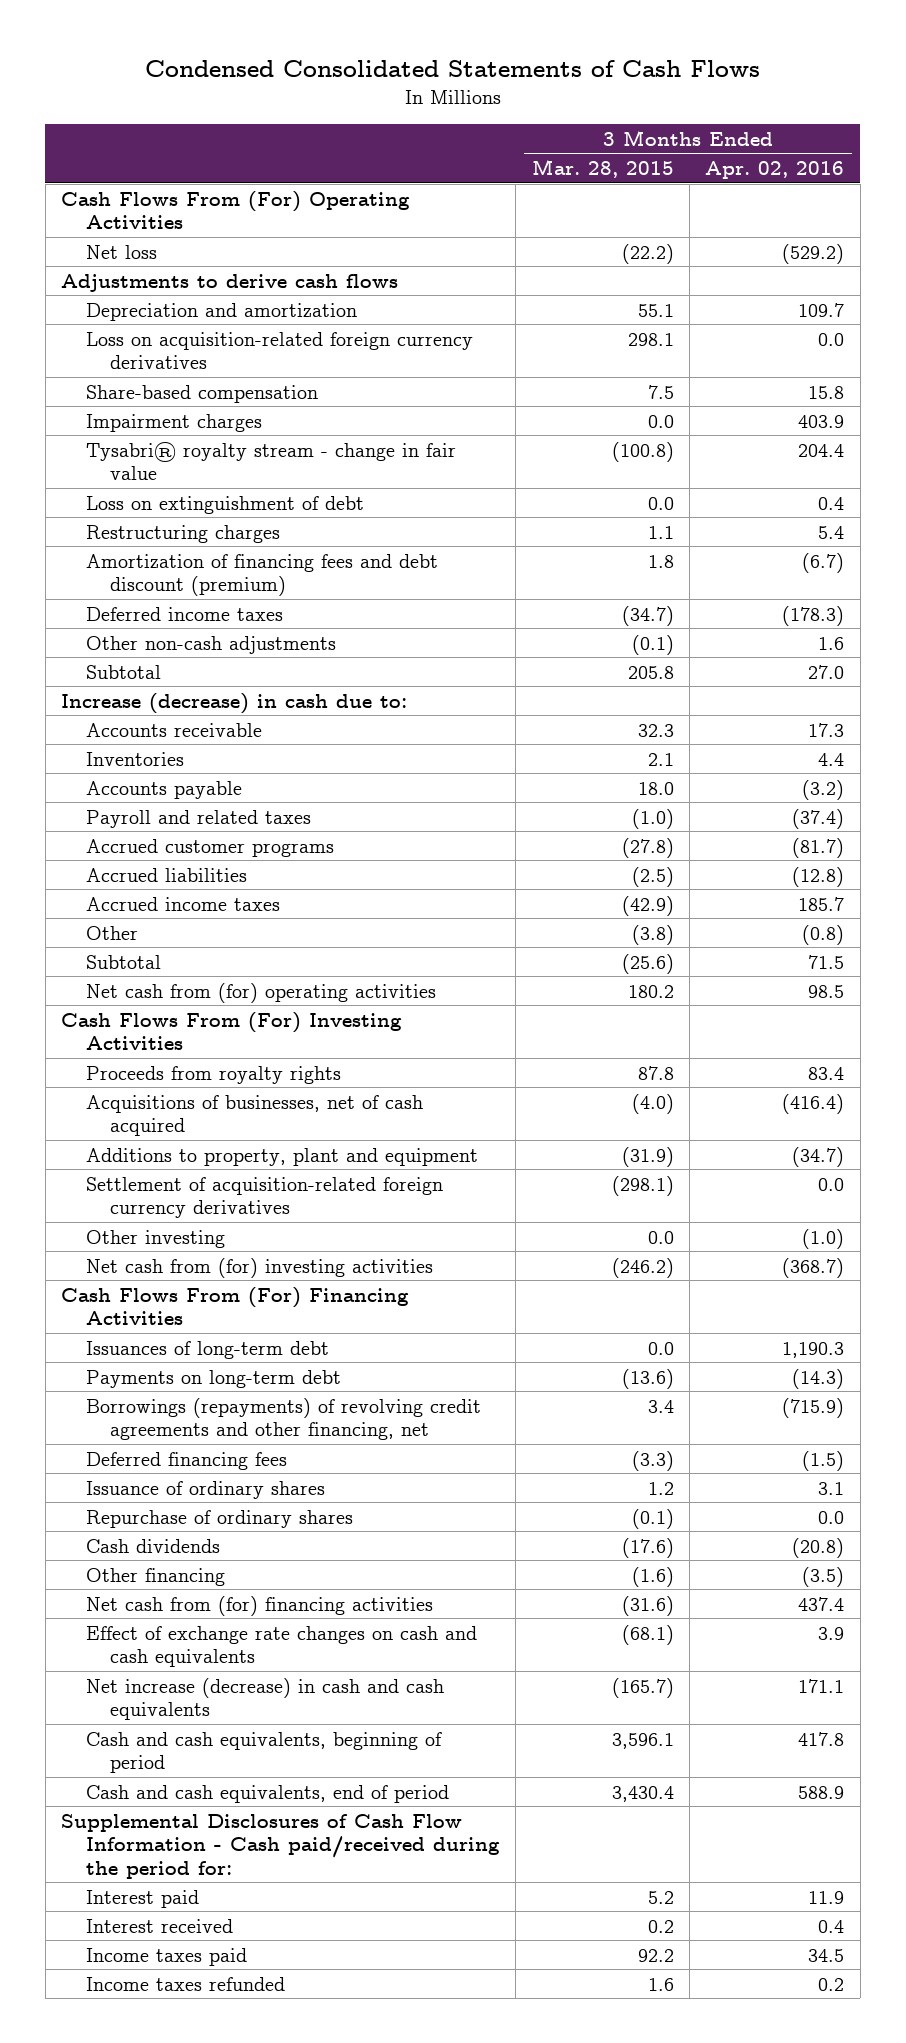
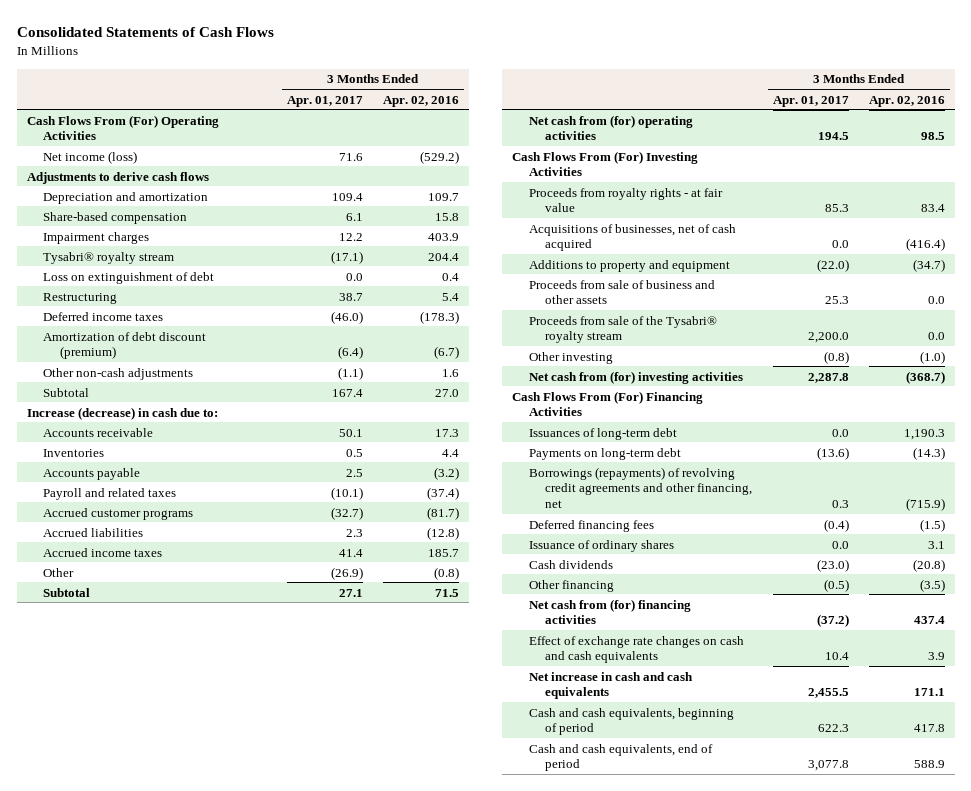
- Condensed Consolidated Statements of Cash Flows
+ Consolidated Statements of Cash Flows
- | 3 Months Ended Mar. 28, 2015 | 3 Months Ended Apr. 02, 2016
+ | 3 Months Ended Apr. 01, 2017 | 3 Months Ended Apr. 02, 2016
- Net loss | (22.2) | (529.2)
+ Net income (loss) | 71.6 | (529.2)
- Loss on acquisition-related foreign currency derivatives | 298.1 | 0.0
- Tysabri® royalty stream - change in fair value | (100.8) | 204.4
+ Tysabri® royalty stream | (17.1) | 204.4
- Restructuring charges | 1.1 | 5.4
- Amortization of financing fees and debt discount (premium) | 1.8 | (6.7)
+ Restructuring | 38.7 | 5.4
+ Amortization of debt discount (premium) | (6.4) | (6.7)
- Proceeds from royalty rights | 87.8 | 83.4
+ Proceeds from royalty rights - at fair value | 85.3 | 83.4
- Additions to property, plant and equipment | (31.9) | (34.7)
- Settlement of acquisition-related foreign currency derivatives | (298.1) | 0.0
+ Additions to property and equipment | (22.0) | (34.7)
+ Proceeds from sale of business and other assets | 25.3 | 0.0
+ Proceeds from sale of the Tysabri® royalty stream | 2,200.0 | 0.0
- Repurchase of ordinary shares | (0.1) | 0.0
- Net increase (decrease) in cash and cash equivalents | (165.7) | 171.1
+ Net increase in cash and cash equivalents | 2,455.5 | 171.1
- Supplemental Disclosures of Cash Flow Information - Cash paid/received during the period for:
- Interest paid | 5.2 | 11.9
- Interest received | 0.2 | 0.4
- Income taxes paid | 92.2 | 34.5
- Income taxes refunded | 1.6 | 0.2

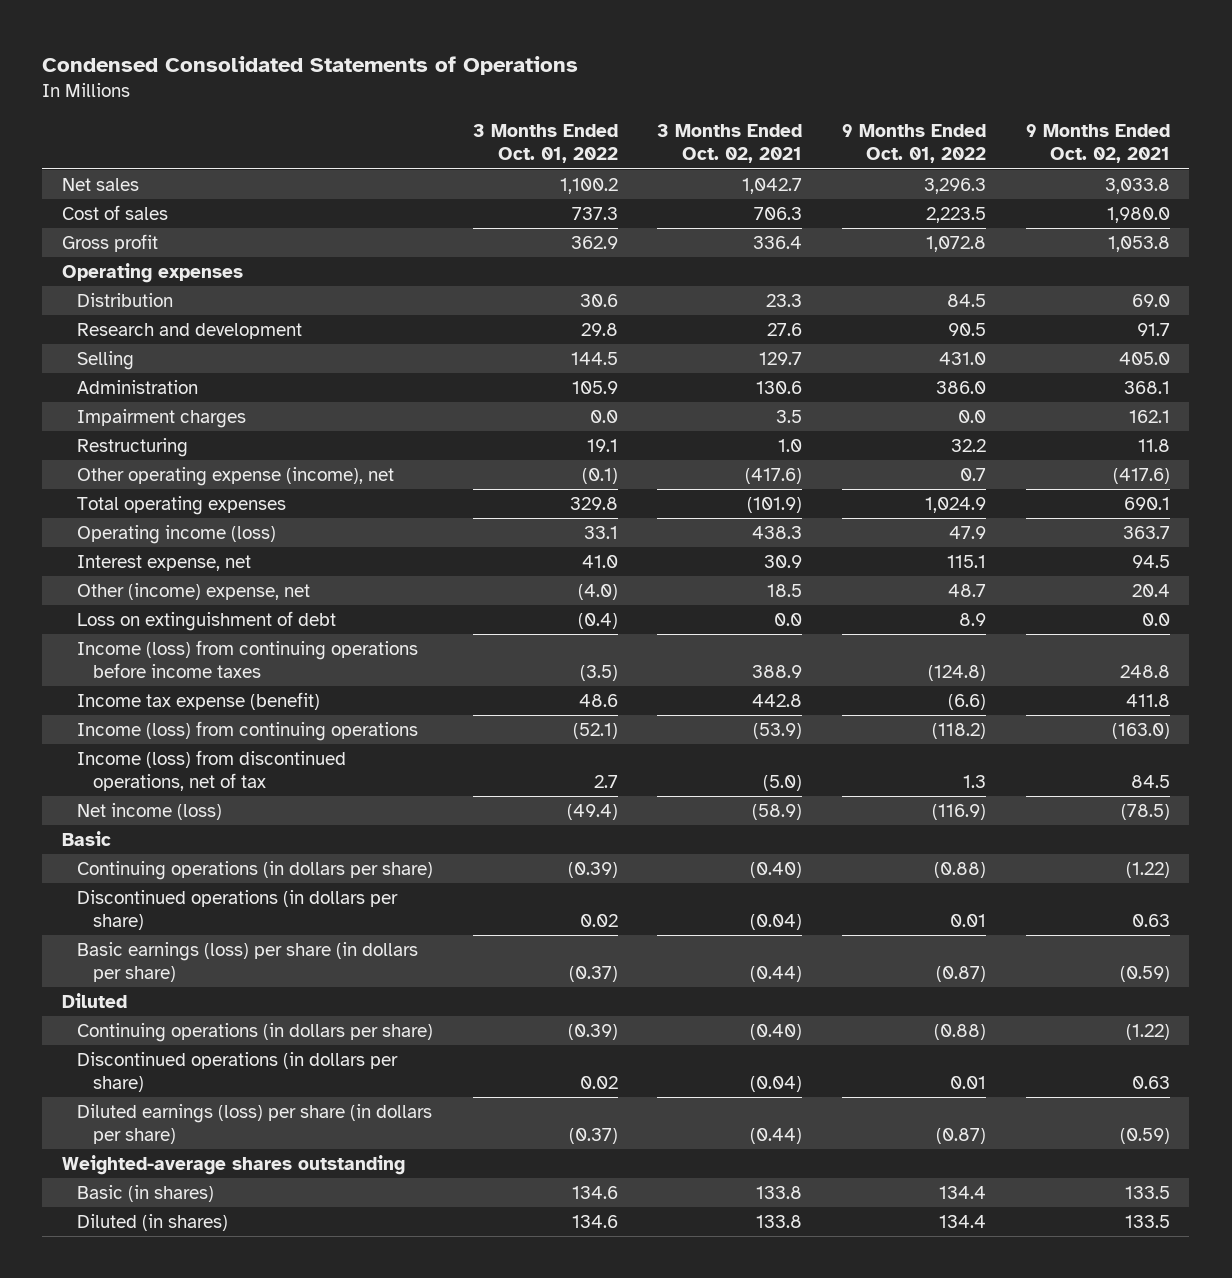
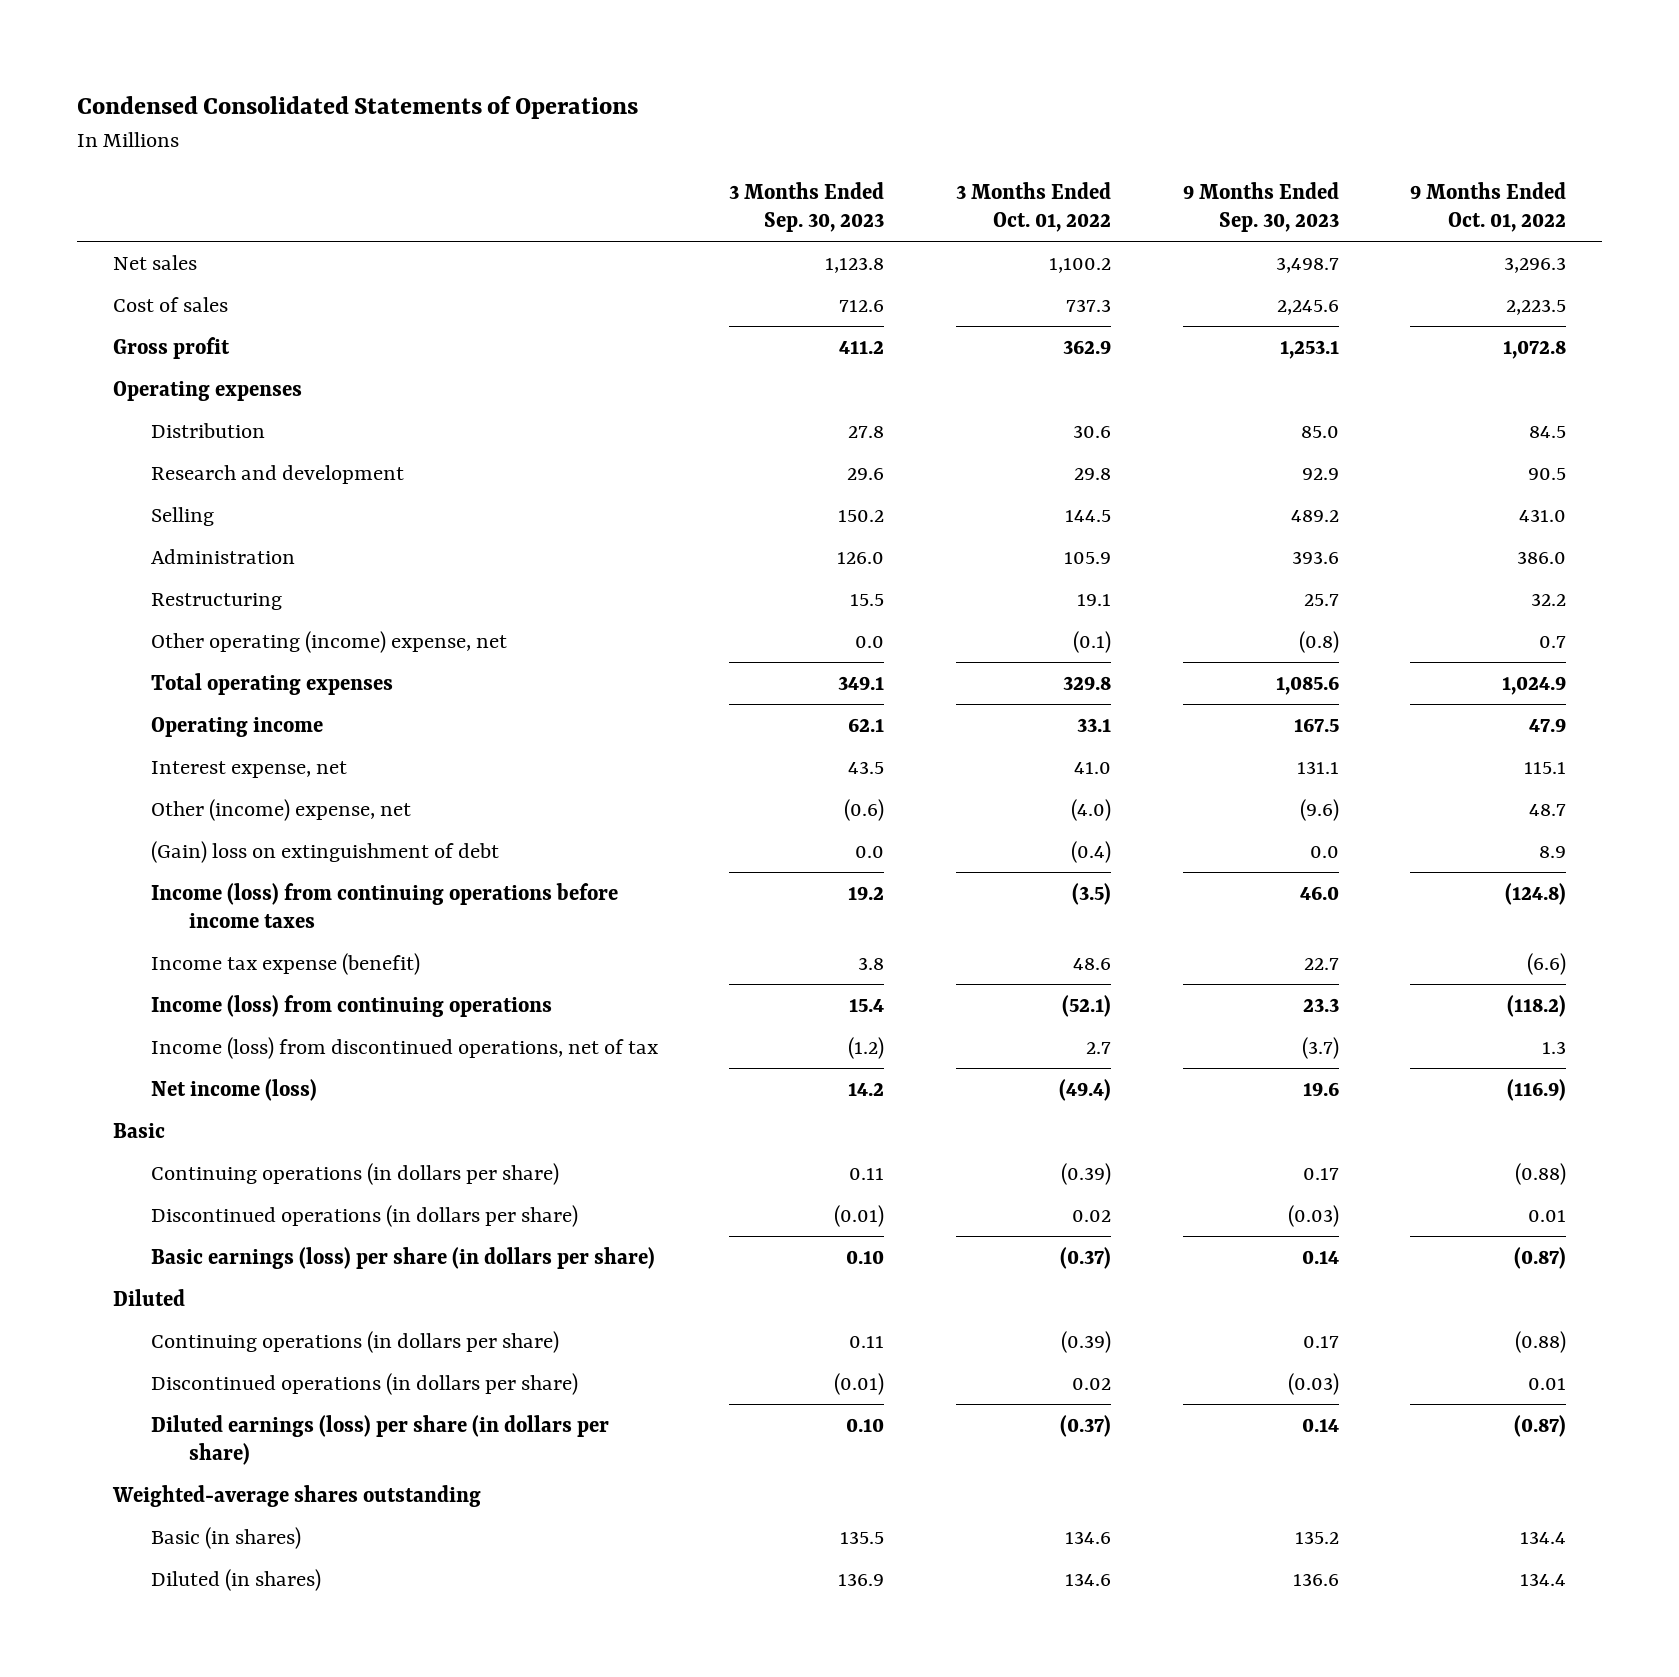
- | 3 Months Ended Oct. 01, 2022 | 3 Months Ended Oct. 02, 2021 | 9 Months Ended Oct. 01, 2022 | 9 Months Ended Oct. 02, 2021
+ | 3 Months Ended Sep. 30, 2023 | 3 Months Ended Oct. 01, 2022 | 9 Months Ended Sep. 30, 2023 | 9 Months Ended Oct. 01, 2022
- Impairment charges | 0.0 | 3.5 | 0.0 | 162.1
- Other operating expense (income), net | (0.1) | (417.6) | 0.7 | (417.6)
+ Other operating (income) expense, net | 0.0 | (0.1) | (0.8) | 0.7
- Operating income (loss) | 33.1 | 438.3 | 47.9 | 363.7
+ Operating income | 62.1 | 33.1 | 167.5 | 47.9
- Loss on extinguishment of debt | (0.4) | 0.0 | 8.9 | 0.0
+ (Gain) loss on extinguishment of debt | 0.0 | (0.4) | 0.0 | 8.9

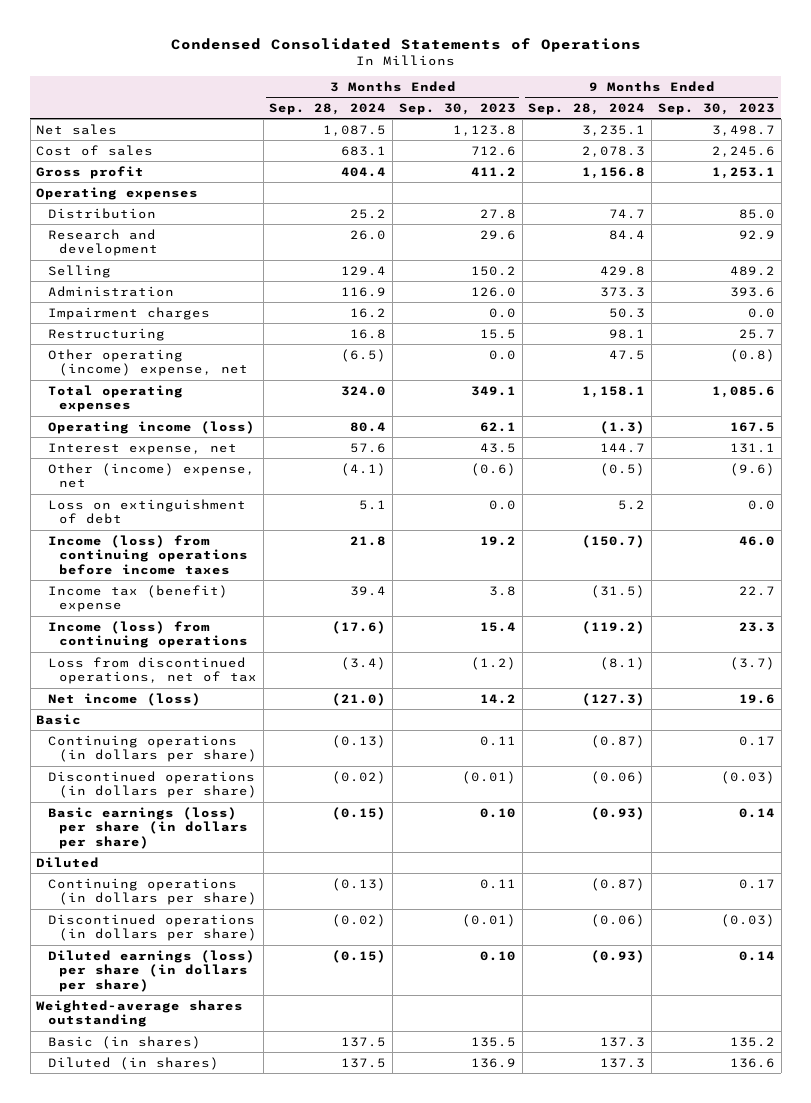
- | 3 Months Ended Sep. 30, 2023 | 3 Months Ended Oct. 01, 2022 | 9 Months Ended Sep. 30, 2023 | 9 Months Ended Oct. 01, 2022
+ | 3 Months Ended Sep. 28, 2024 | 3 Months Ended Sep. 30, 2023 | 9 Months Ended Sep. 28, 2024 | 9 Months Ended Sep. 30, 2023
+ Impairment charges | 16.2 | 0.0 | 50.3 | 0.0
- Operating income | 62.1 | 33.1 | 167.5 | 47.9
+ Operating income (loss) | 80.4 | 62.1 | (1.3) | 167.5
- (Gain) loss on extinguishment of debt | 0.0 | (0.4) | 0.0 | 8.9
+ Loss on extinguishment of debt | 5.1 | 0.0 | 5.2 | 0.0
- Income tax expense (benefit) | 3.8 | 48.6 | 22.7 | (6.6)
+ Income tax (benefit) expense | 39.4 | 3.8 | (31.5) | 22.7
- Income (loss) from discontinued operations, net of tax | (1.2) | 2.7 | (3.7) | 1.3
+ Loss from discontinued operations, net of tax | (3.4) | (1.2) | (8.1) | (3.7)

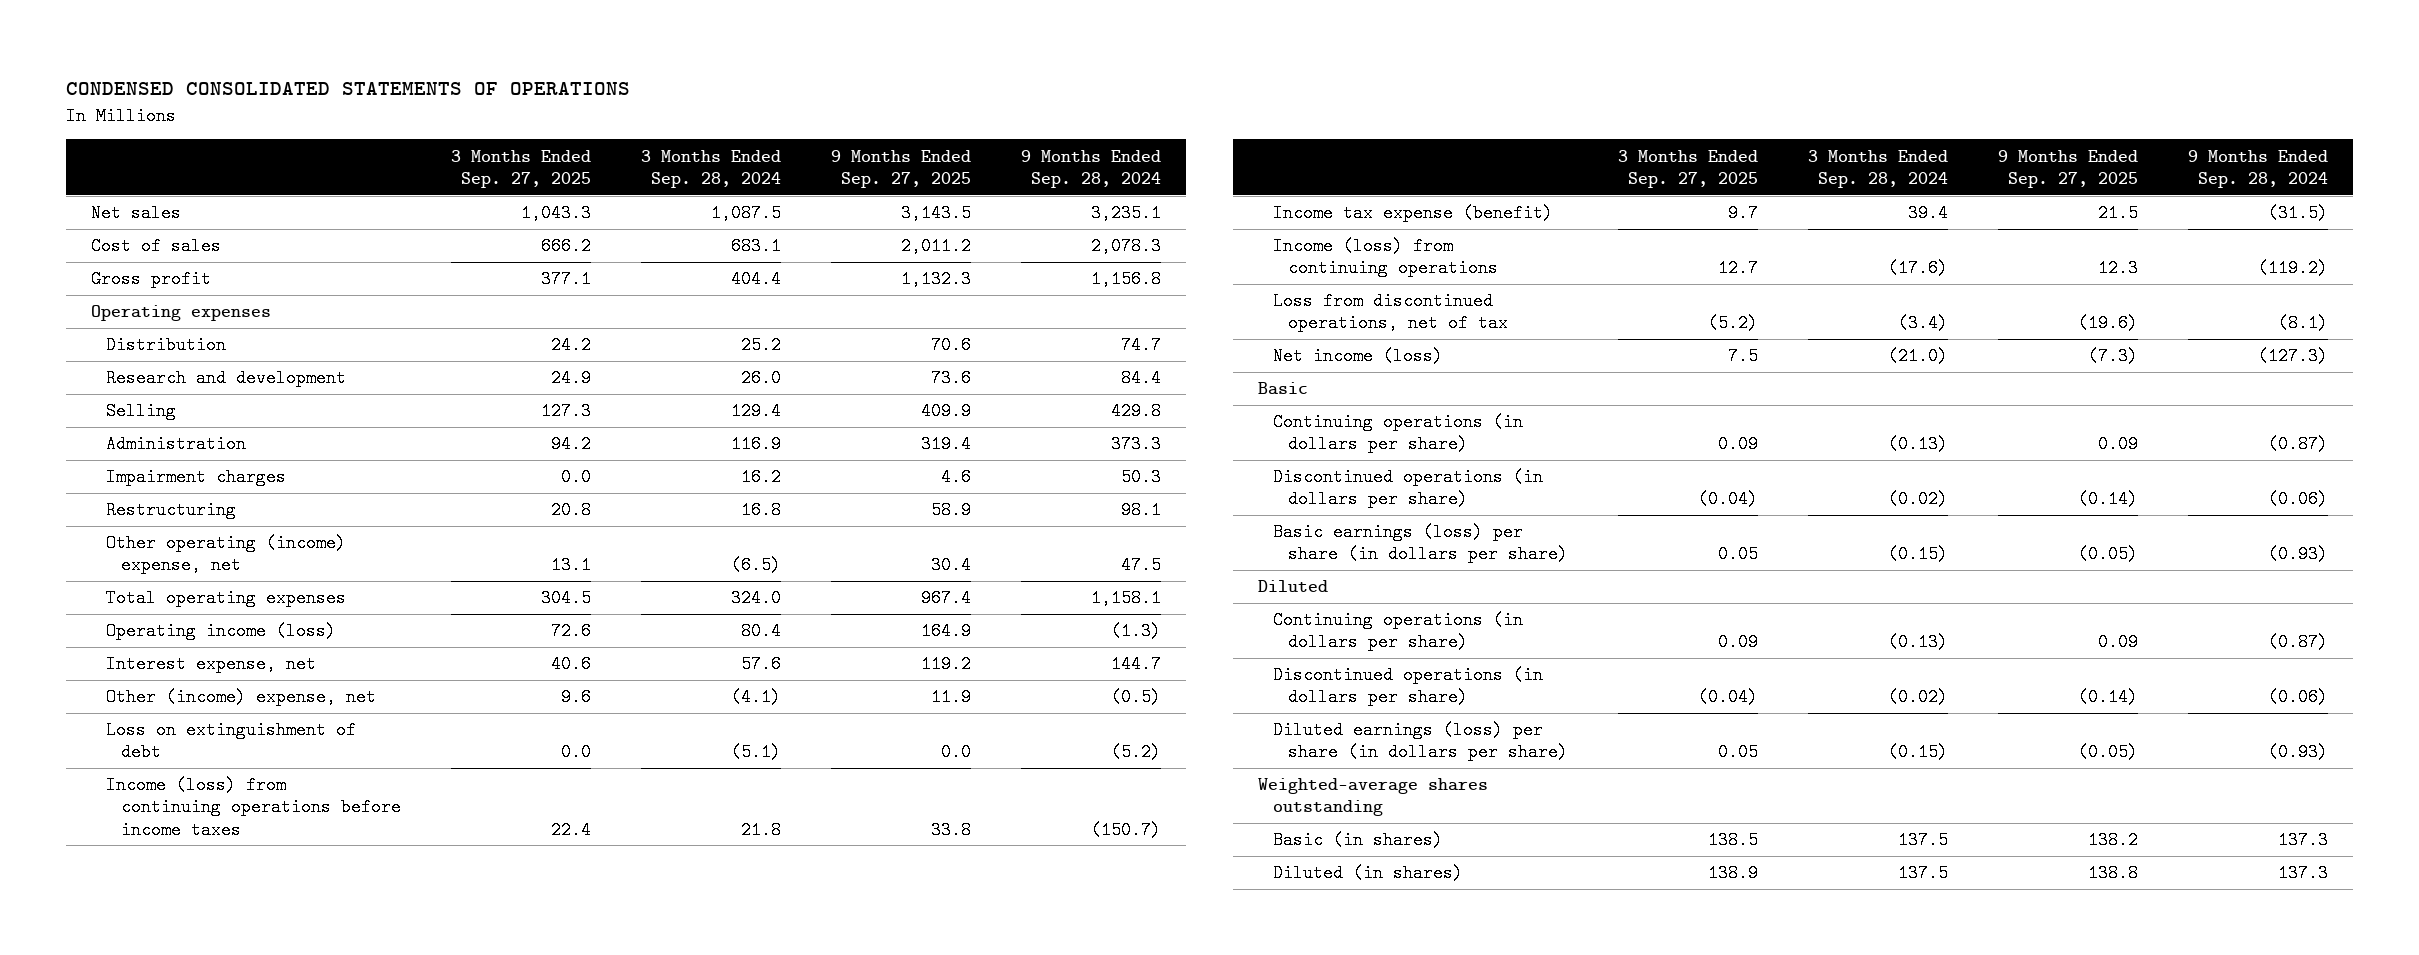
- Condensed Consolidated Statements of Operations
+ CONDENSED CONSOLIDATED STATEMENTS OF OPERATIONS
- | 3 Months Ended Sep. 28, 2024 | 3 Months Ended Sep. 30, 2023 | 9 Months Ended Sep. 28, 2024 | 9 Months Ended Sep. 30, 2023
+ | 3 Months Ended Sep. 27, 2025 | 3 Months Ended Sep. 28, 2024 | 9 Months Ended Sep. 27, 2025 | 9 Months Ended Sep. 28, 2024
- Loss on extinguishment of debt | 5.1 | 0.0 | 5.2 | 0.0
+ Loss on extinguishment of debt | 0.0 | (5.1) | 0.0 | (5.2)
- Income tax (benefit) expense | 39.4 | 3.8 | (31.5) | 22.7
+ Income tax expense (benefit) | 9.7 | 39.4 | 21.5 | (31.5)

